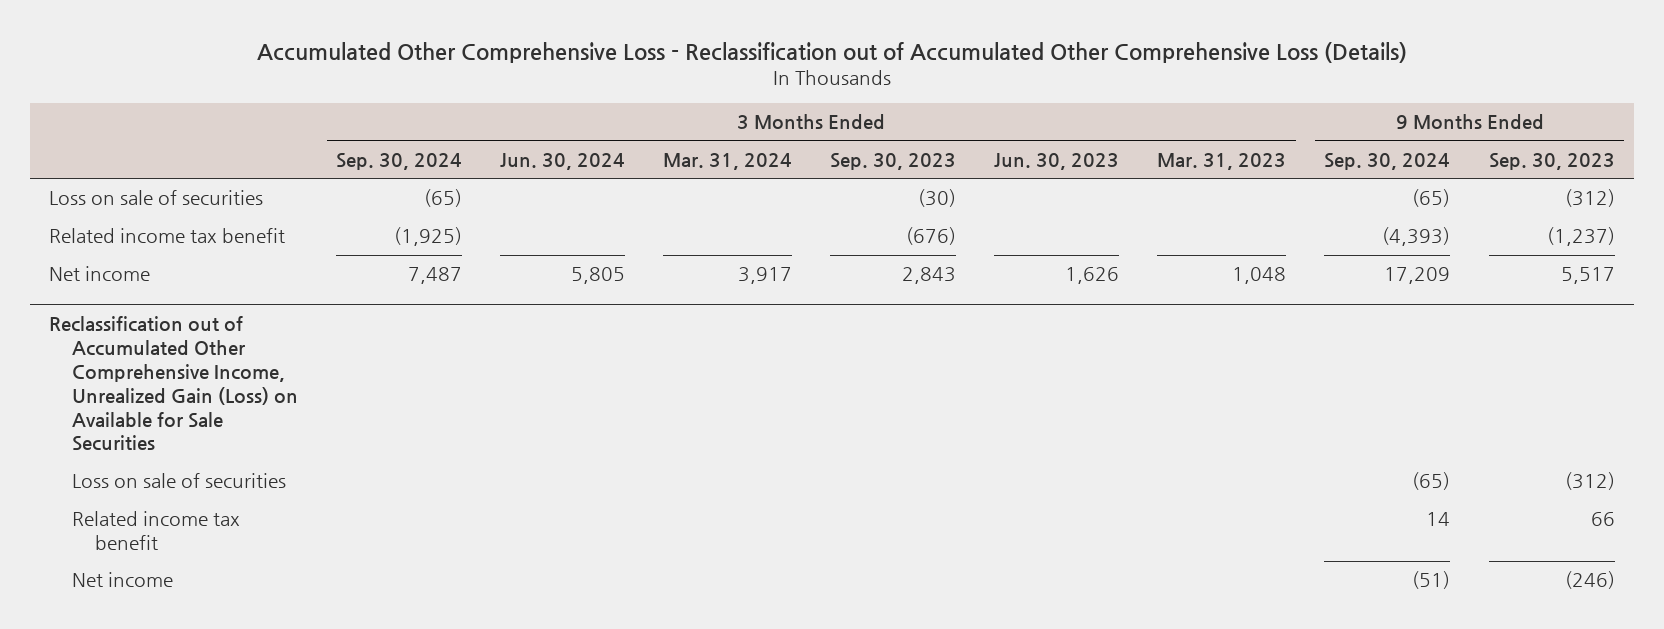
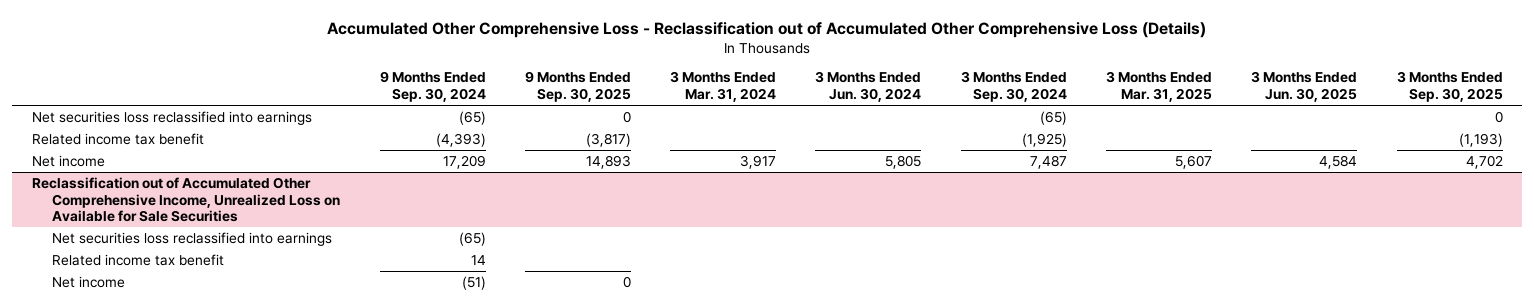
- | 3 Months Ended Sep. 30, 2024 | 3 Months Ended Jun. 30, 2024 | 3 Months Ended Mar. 31, 2024 | 3 Months Ended Sep. 30, 2023 | 3 Months Ended Jun. 30, 2023 | 3 Months Ended Mar. 31, 2023 | 9 Months Ended Sep. 30, 2024 | 9 Months Ended Sep. 30, 2023
+ | 9 Months Ended Sep. 30, 2024 | 9 Months Ended Sep. 30, 2025 | 3 Months Ended Mar. 31, 2024 | 3 Months Ended Jun. 30, 2024 | 3 Months Ended Sep. 30, 2024 | 3 Months Ended Mar. 31, 2025 | 3 Months Ended Jun. 30, 2025 | 3 Months Ended Sep. 30, 2025
- Loss on sale of securities | (65) | | | (30) | | | (65) | (312)
+ Net securities loss reclassified into earnings | (65) | 0 | | | (65) | | | 0
- Reclassification out of Accumulated Other Comprehensive Income, Unrealized Gain (Loss) on Available for Sale Securities
- Loss on sale of securities | | | | | | | (65) | (312)
+ Reclassification out of Accumulated Other Comprehensive Income, Unrealized Loss on Available for Sale Securities
+ Net securities loss reclassified into earnings | (65) | | | | | | |

